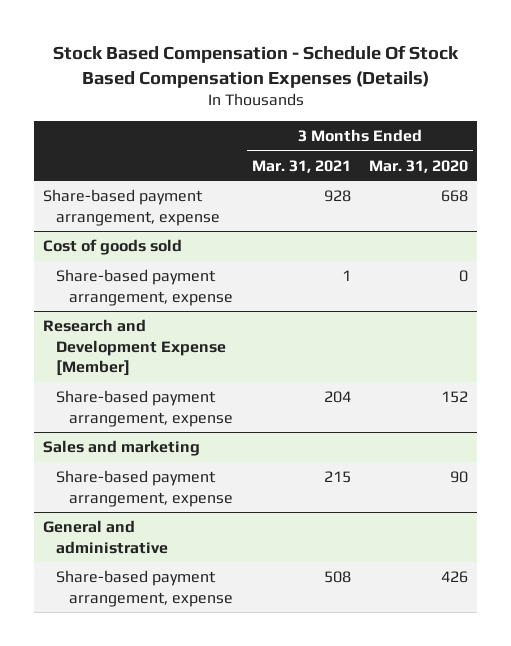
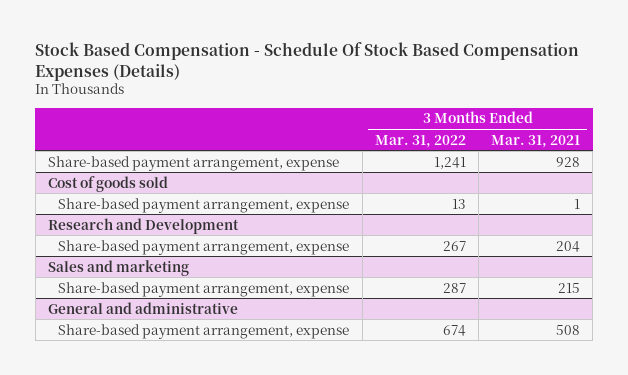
- | 3 Months Ended Mar. 31, 2021 | 3 Months Ended Mar. 31, 2020
+ | 3 Months Ended Mar. 31, 2022 | 3 Months Ended Mar. 31, 2021
- Research and Development Expense [Member]
+ Research and Development

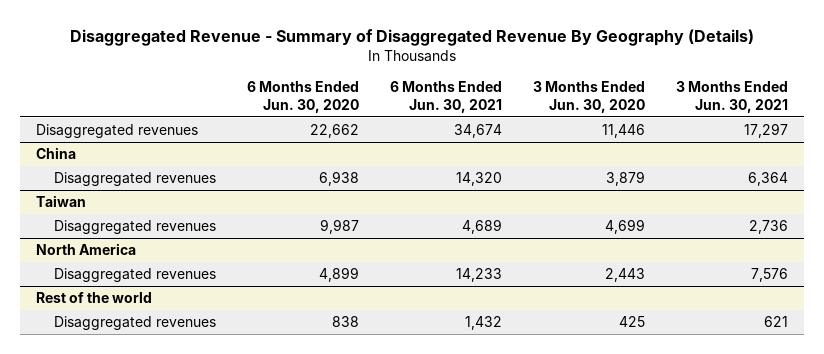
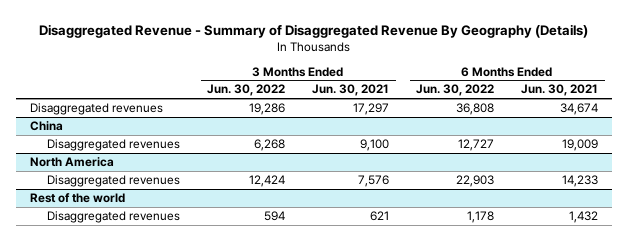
- | 6 Months Ended Jun. 30, 2020 | 6 Months Ended Jun. 30, 2021 | 3 Months Ended Jun. 30, 2020 | 3 Months Ended Jun. 30, 2021
+ | 3 Months Ended Jun. 30, 2022 | 3 Months Ended Jun. 30, 2021 | 6 Months Ended Jun. 30, 2022 | 6 Months Ended Jun. 30, 2021
@ China
- Disaggregated revenues | 6,938 | 14,320 | 3,879 | 6,364
- Taiwan
- Disaggregated revenues | 9,987 | 4,689 | 4,699 | 2,736
@ China
+ Disaggregated revenues | 6,268 | 9,100 | 12,727 | 19,009

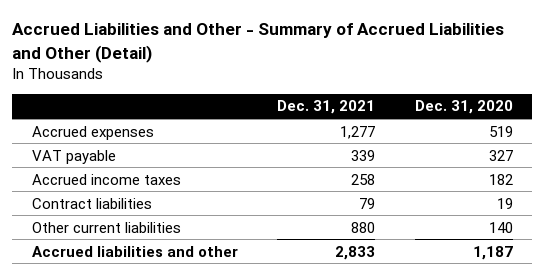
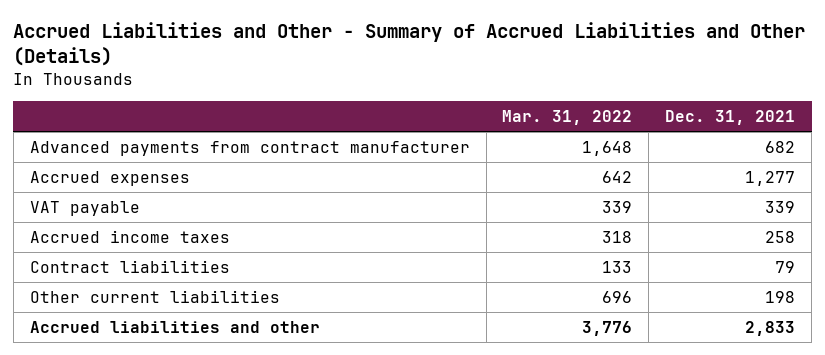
- Accrued Liabilities and Other - Summary of Accrued Liabilities and Other (Detail)
+ Accrued Liabilities and Other - Summary of Accrued Liabilities and Other (Details)
- | Dec. 31, 2021 | Dec. 31, 2020
+ | Mar. 31, 2022 | Dec. 31, 2021
+ Advanced payments from contract manufacturer | 1,648 | 682
- Other current liabilities | 880 | 140
+ Other current liabilities | 696 | 198

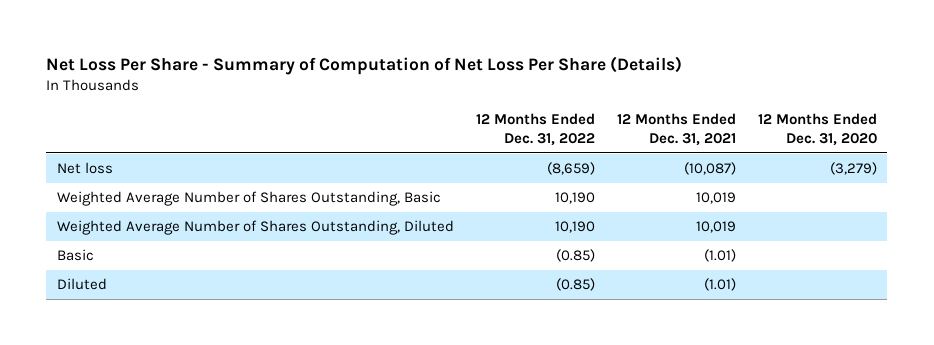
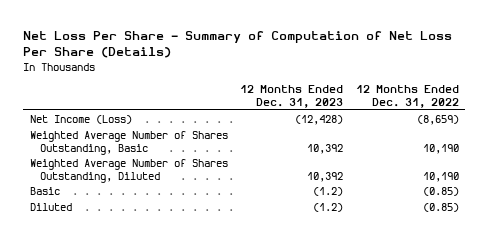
- | 12 Months Ended Dec. 31, 2022 | 12 Months Ended Dec. 31, 2021 | 12 Months Ended Dec. 31, 2020
+ | 12 Months Ended Dec. 31, 2023 | 12 Months Ended Dec. 31, 2022
- Net loss | (8,659) | (10,087) | (3,279)
+ Net Income (Loss) | (12,428) | (8,659)

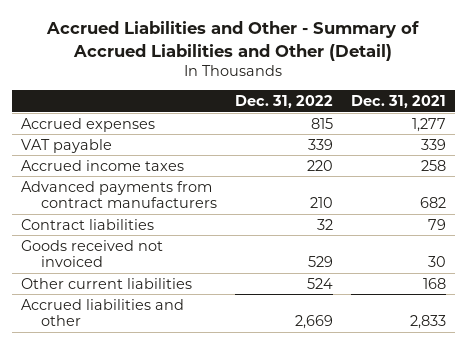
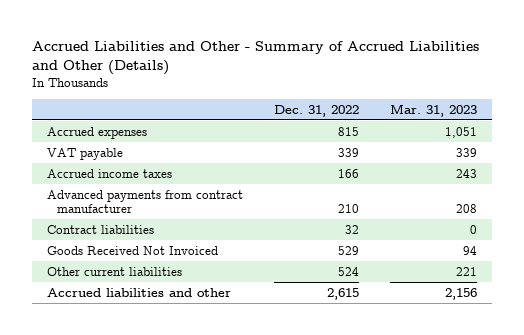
- Accrued Liabilities and Other - Summary of Accrued Liabilities and Other (Detail)
+ Accrued Liabilities and Other - Summary of Accrued Liabilities and Other (Details)
- | Dec. 31, 2022 | Dec. 31, 2021
+ | Dec. 31, 2022 | Mar. 31, 2023
- Accrued income taxes | 220 | 258
- Advanced payments from contract manufacturers | 210 | 682
+ Accrued income taxes | 166 | 243
+ Advanced payments from contract manufacturer | 210 | 208
- Goods received not invoiced | 529 | 30
+ Goods Received Not Invoiced | 529 | 94
- Accrued liabilities and other | 2,669 | 2,833
+ Accrued liabilities and other | 2,615 | 2,156

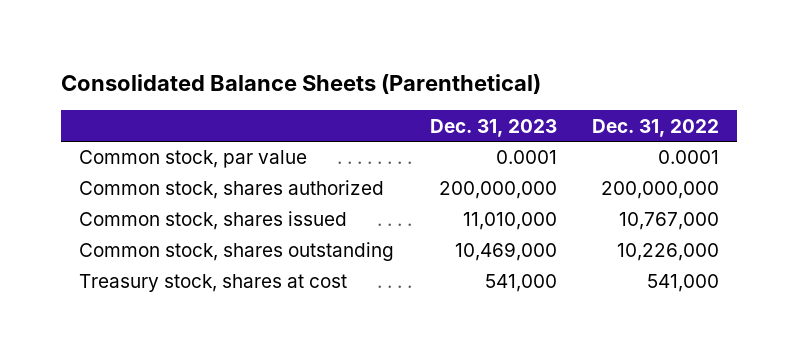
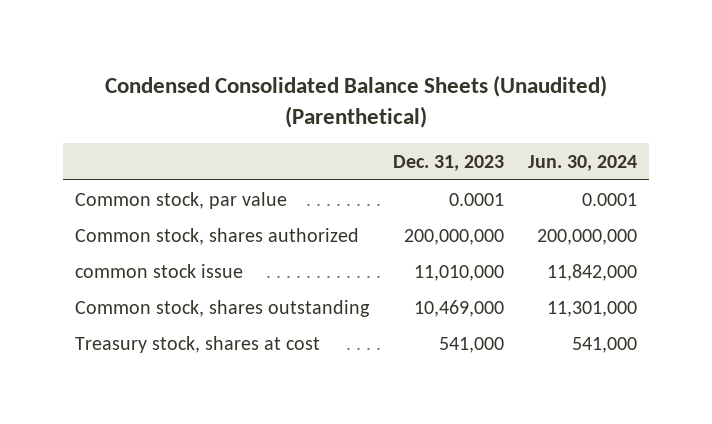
- Consolidated Balance Sheets (Parenthetical)
+ Condensed Consolidated Balance Sheets (Unaudited) (Parenthetical)
- | Dec. 31, 2023 | Dec. 31, 2022
+ | Dec. 31, 2023 | Jun. 30, 2024
- Common stock, shares issued | 11,010,000 | 10,767,000
+ common stock issue | 11,010,000 | 11,842,000

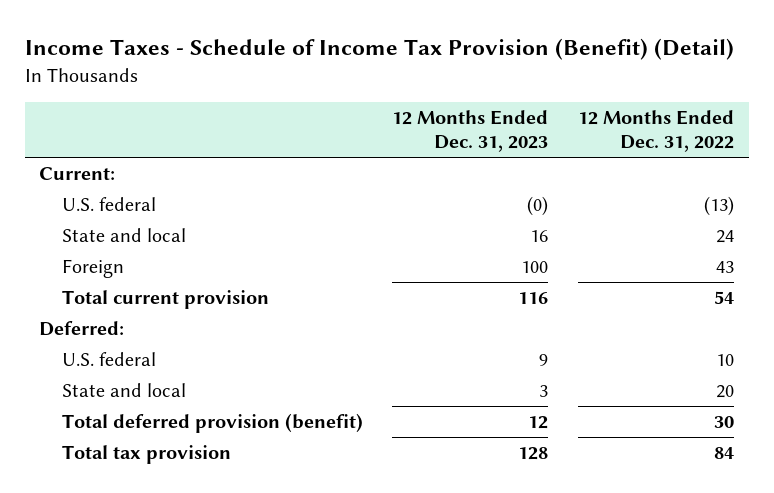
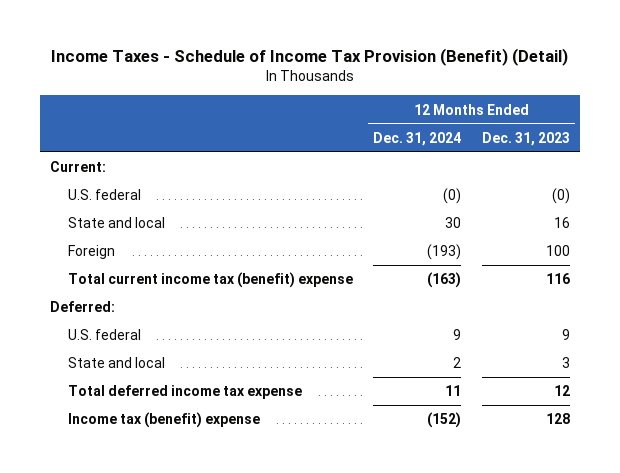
- | 12 Months Ended Dec. 31, 2023 | 12 Months Ended Dec. 31, 2022
+ | 12 Months Ended Dec. 31, 2024 | 12 Months Ended Dec. 31, 2023
- Total current provision | 116 | 54
+ Total current income tax (benefit) expense | (163) | 116
- Total deferred provision (benefit) | 12 | 30
- Total tax provision | 128 | 84
+ Total deferred income tax expense | 11 | 12
+ Income tax (benefit) expense | (152) | 128

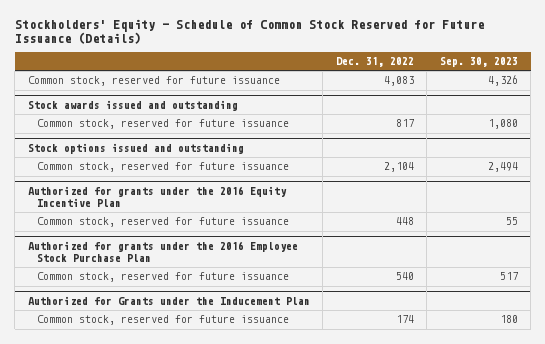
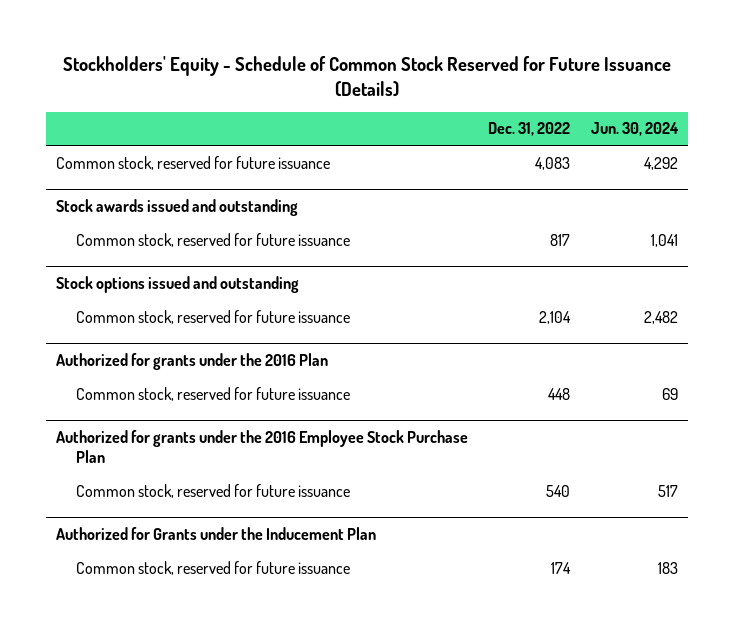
- | Dec. 31, 2022 | Sep. 30, 2023
+ | Dec. 31, 2022 | Jun. 30, 2024
- Authorized for grants under the 2016 Equity Incentive Plan
+ Authorized for grants under the 2016 Plan

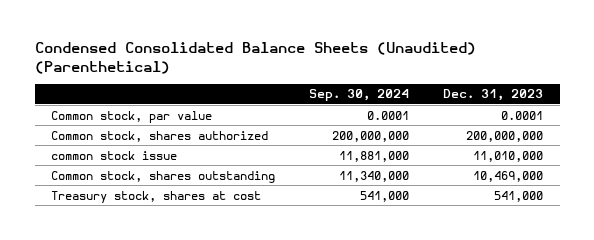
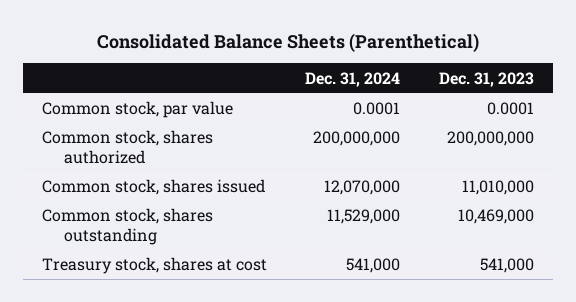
- Condensed Consolidated Balance Sheets (Unaudited) (Parenthetical)
+ Consolidated Balance Sheets (Parenthetical)
- | Sep. 30, 2024 | Dec. 31, 2023
+ | Dec. 31, 2024 | Dec. 31, 2023
- common stock issue | 11,881,000 | 11,010,000
+ Common stock, shares issued | 12,070,000 | 11,010,000

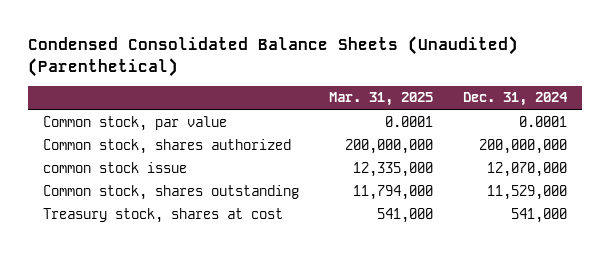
- Consolidated Balance Sheets (Parenthetical)
+ Condensed Consolidated Balance Sheets (Unaudited) (Parenthetical)
- | Dec. 31, 2024 | Dec. 31, 2023
+ | Mar. 31, 2025 | Dec. 31, 2024
- Common stock, shares issued | 12,070,000 | 11,010,000
+ common stock issue | 12,335,000 | 12,070,000

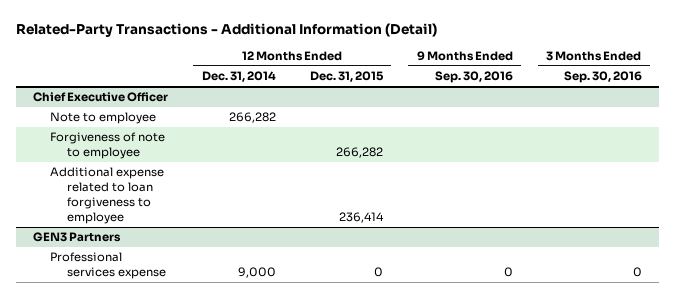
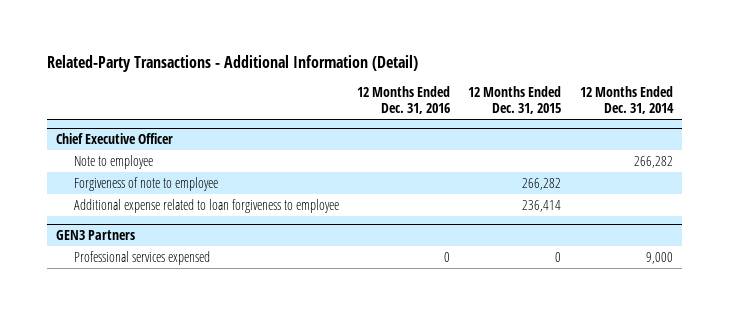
- | 12 Months Ended Dec. 31, 2014 | 12 Months Ended Dec. 31, 2015 | 9 Months Ended Sep. 30, 2016 | 3 Months Ended Sep. 30, 2016
+ | 12 Months Ended Dec. 31, 2016 | 12 Months Ended Dec. 31, 2015 | 12 Months Ended Dec. 31, 2014
@ GEN3 Partners
- Professional services expense | 9,000 | 0 | 0 | 0
+ Professional services expensed | 0 | 0 | 9,000

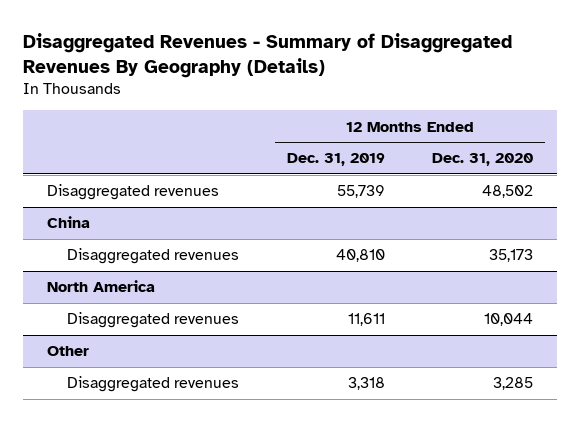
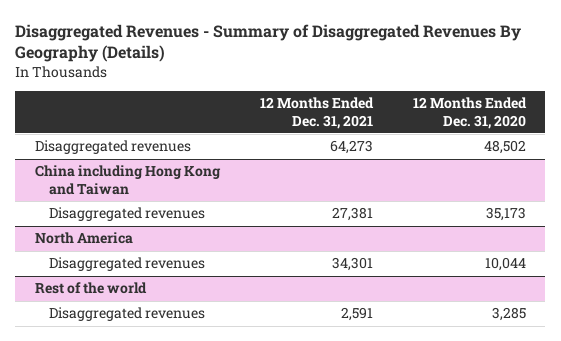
- | 12 Months Ended Dec. 31, 2019 | 12 Months Ended Dec. 31, 2020
+ | 12 Months Ended Dec. 31, 2021 | 12 Months Ended Dec. 31, 2020
- China
+ China including Hong Kong and Taiwan
- Other
+ Rest of the world

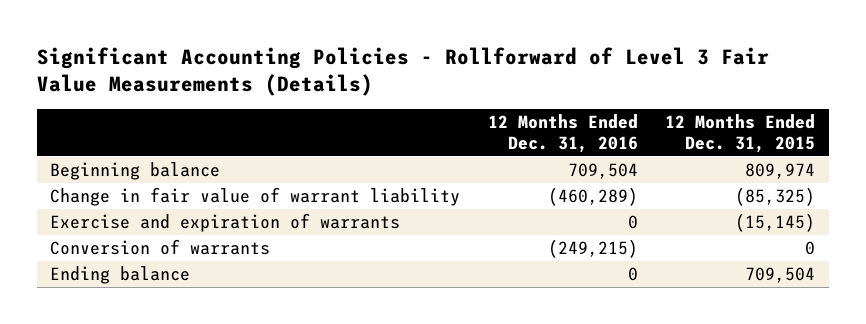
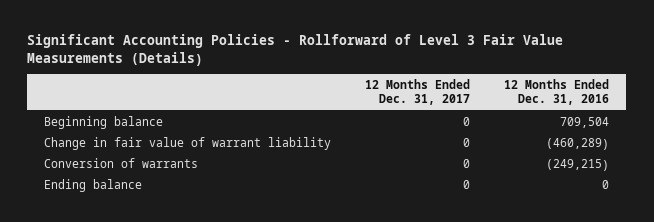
- | 12 Months Ended Dec. 31, 2016 | 12 Months Ended Dec. 31, 2015
+ | 12 Months Ended Dec. 31, 2017 | 12 Months Ended Dec. 31, 2016
- Exercise and expiration of warrants | 0 | (15,145)

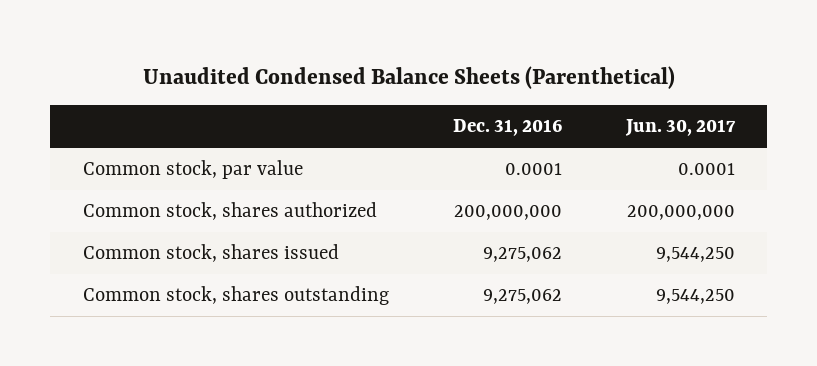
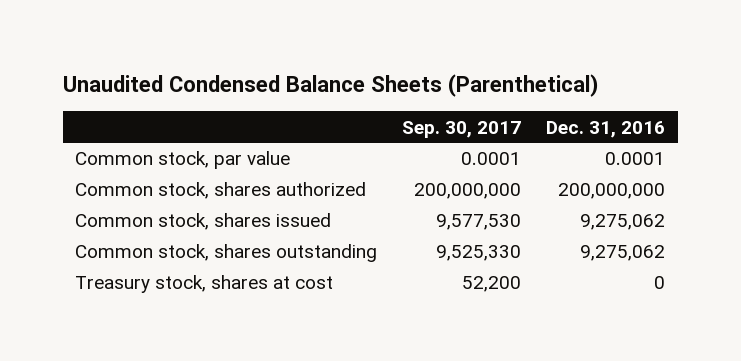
- | Dec. 31, 2016 | Jun. 30, 2017
+ | Sep. 30, 2017 | Dec. 31, 2016
+ Treasury stock, shares at cost | 52,200 | 0

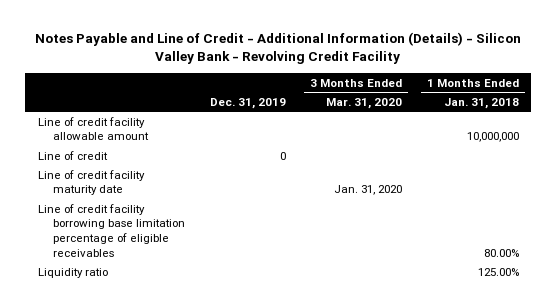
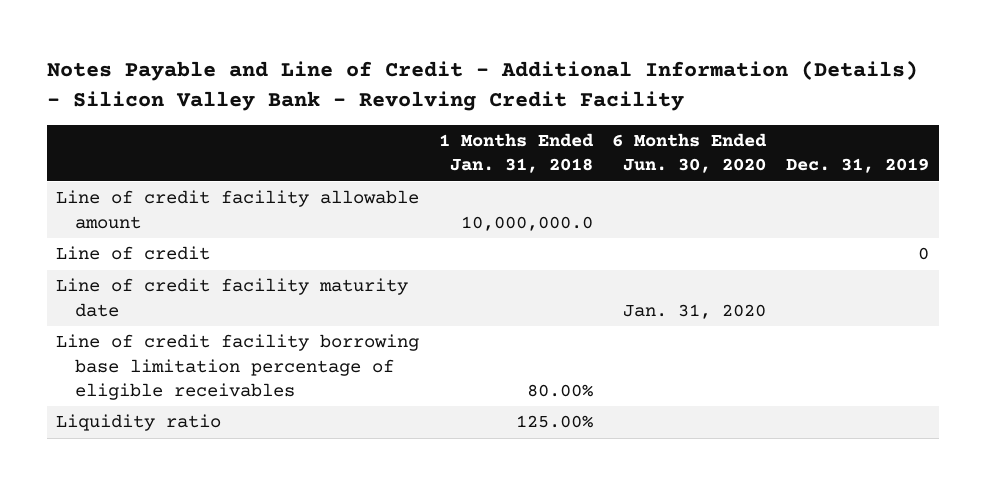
- | Dec. 31, 2019 | 3 Months Ended Mar. 31, 2020 | 1 Months Ended Jan. 31, 2018
+ | 1 Months Ended Jan. 31, 2018 | 6 Months Ended Jun. 30, 2020 | Dec. 31, 2019
- Line of credit facility allowable amount | | | 10,000,000
+ Line of credit facility allowable amount | 10,000,000.0 | |

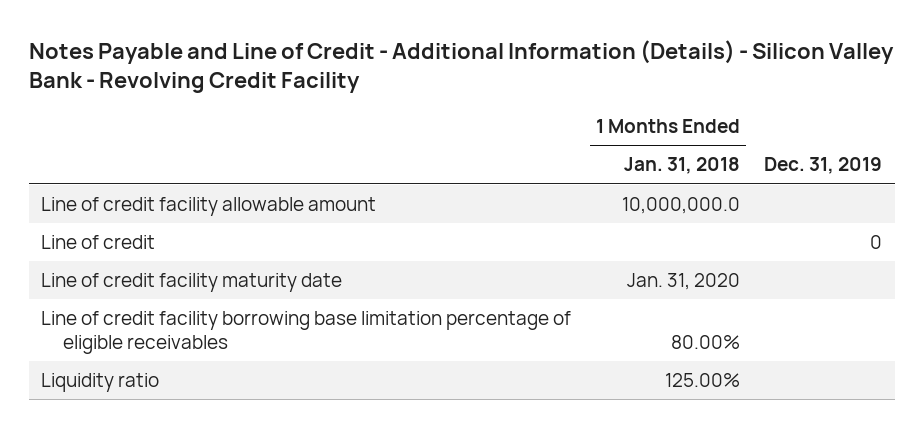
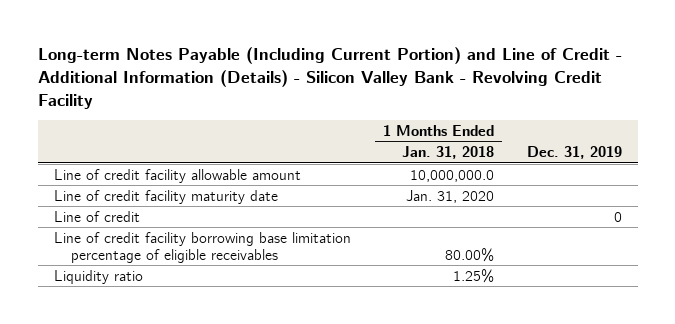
- Notes Payable and Line of Credit - Additional Information (Details) - Silicon Valley Bank - Revolving Credit Facility
+ Long-term Notes Payable (Including Current Portion) and Line of Credit - Additional Information (Details) - Silicon Valley Bank - Revolving Credit Facility
moved down: Line of credit | | 0
- Liquidity ratio | 125.00% |
+ Liquidity ratio | 1.25% |

